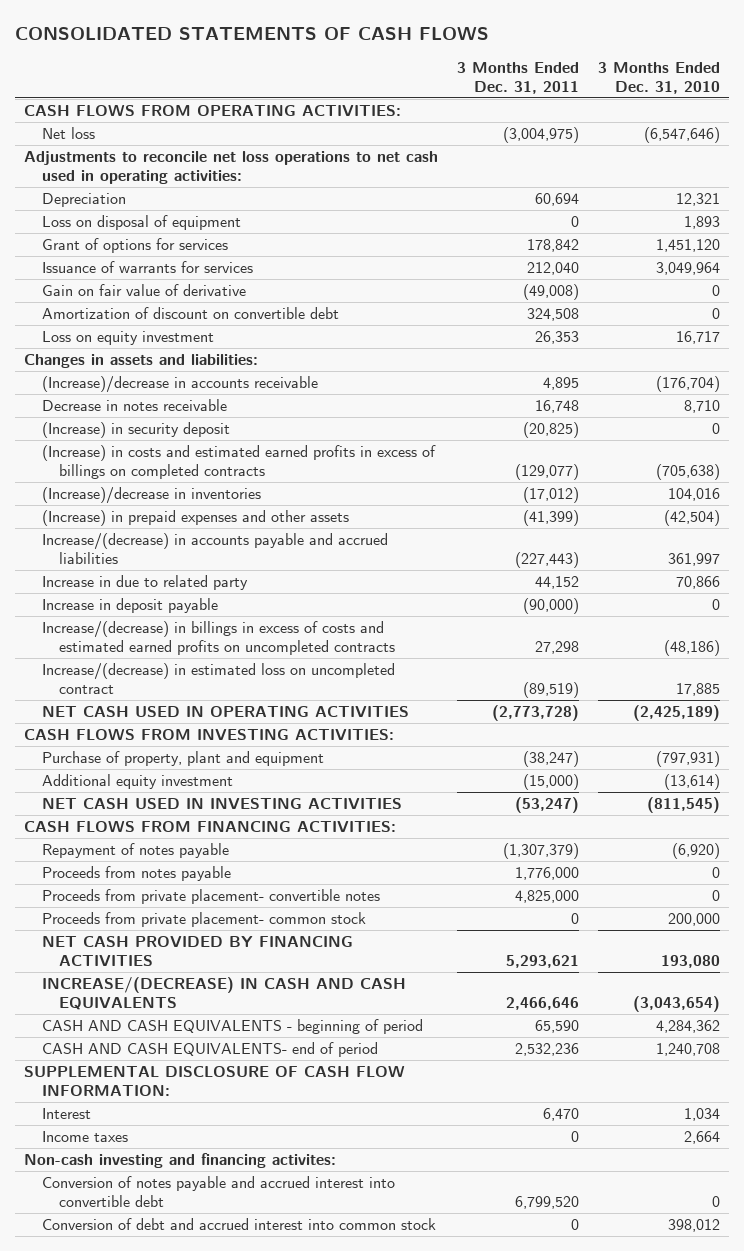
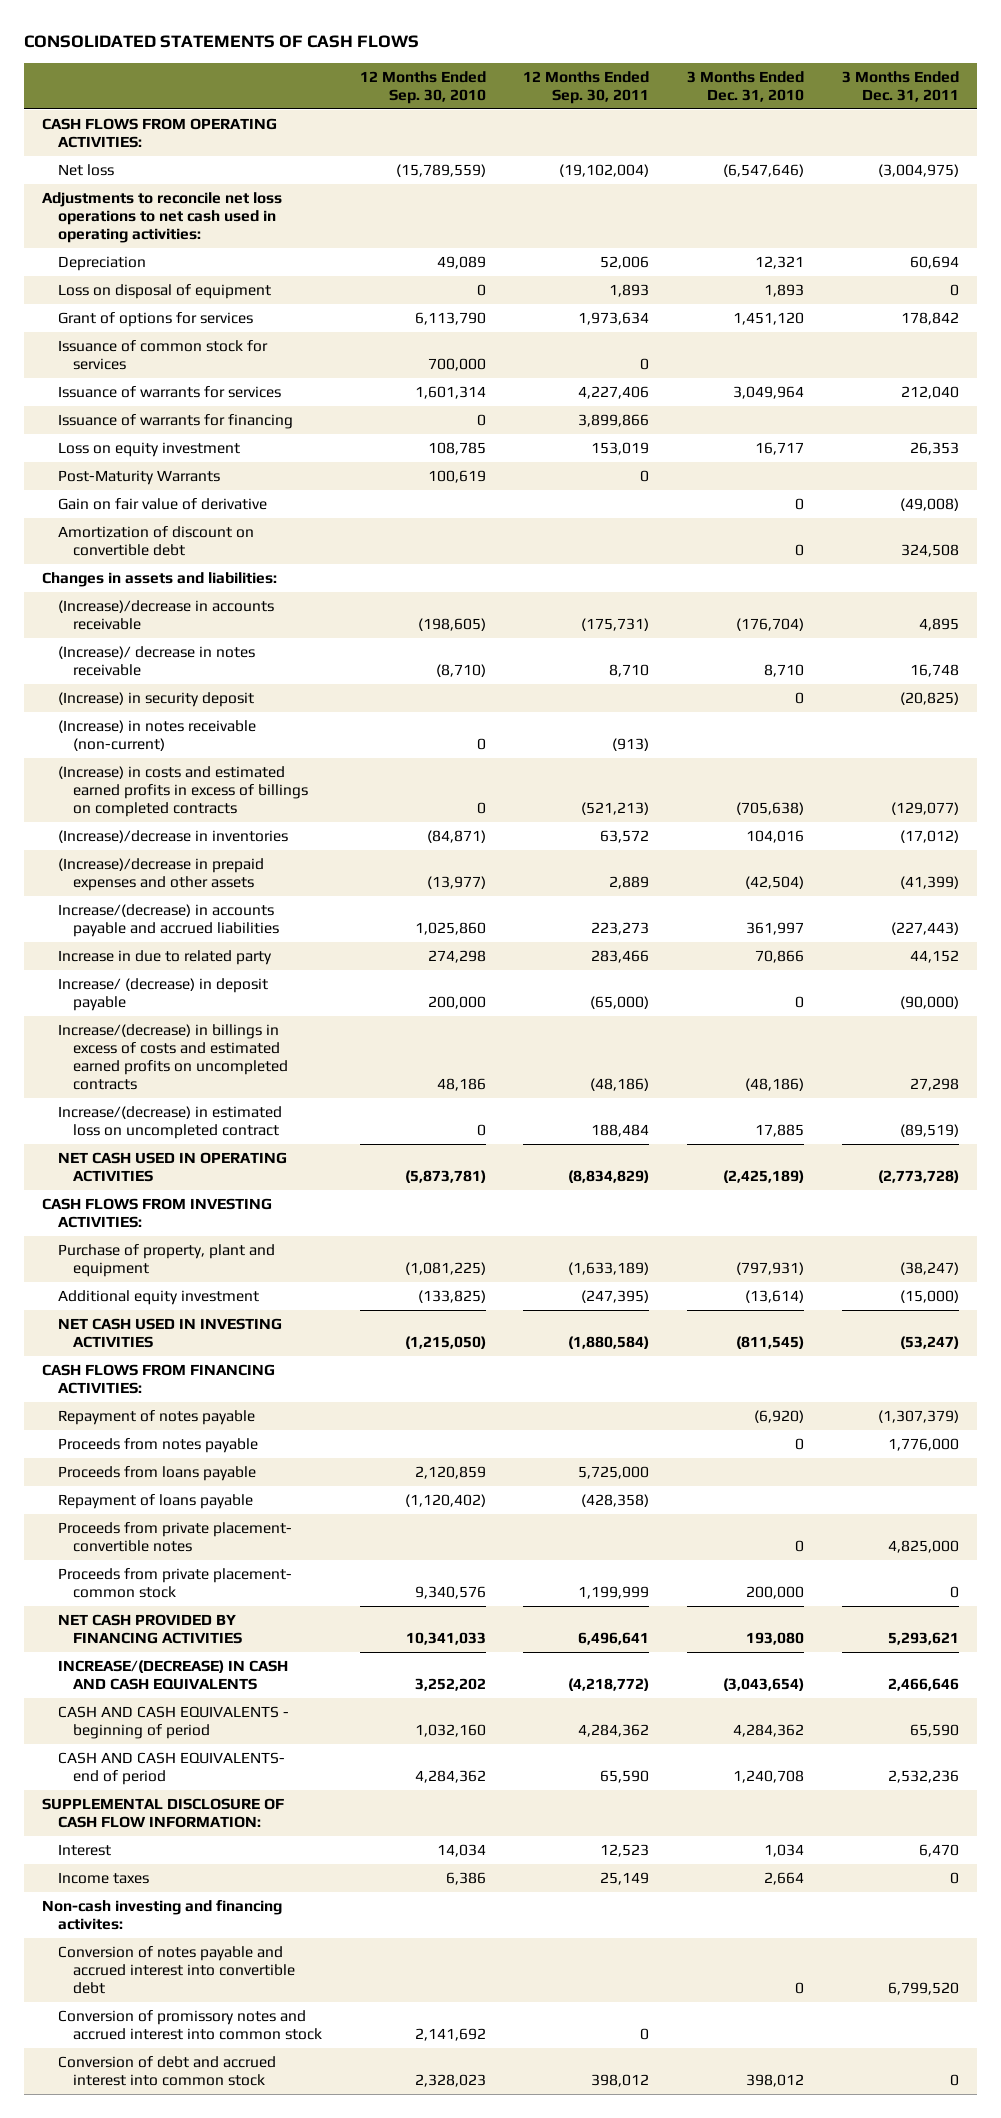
- | 3 Months Ended Dec. 31, 2011 | 3 Months Ended Dec. 31, 2010
+ | 12 Months Ended Sep. 30, 2010 | 12 Months Ended Sep. 30, 2011 | 3 Months Ended Dec. 31, 2010 | 3 Months Ended Dec. 31, 2011
+ Issuance of common stock for services | 700,000 | 0 | |
+ Issuance of warrants for financing | 0 | 3,899,866 | |
moved up: Loss on equity investment | 108,785 | 153,019 | 16,717 | 26,353
+ Post-Maturity Warrants | 100,619 | 0 | |
- Decrease in notes receivable | 16,748 | 8,710
+ (Increase)/ decrease in notes receivable | (8,710) | 8,710 | 8,710 | 16,748
+ (Increase) in notes receivable (non-current) | 0 | (913) | |
- (Increase) in prepaid expenses and other assets | (41,399) | (42,504)
+ (Increase)/decrease in prepaid expenses and other assets | (13,977) | 2,889 | (42,504) | (41,399)
- Increase in deposit payable | (90,000) | 0
+ Increase/ (decrease) in deposit payable | 200,000 | (65,000) | 0 | (90,000)
+ Proceeds from loans payable | 2,120,859 | 5,725,000 | |
+ Repayment of loans payable | (1,120,402) | (428,358) | |
+ Conversion of promissory notes and accrued interest into common stock | 2,141,692 | 0 | |

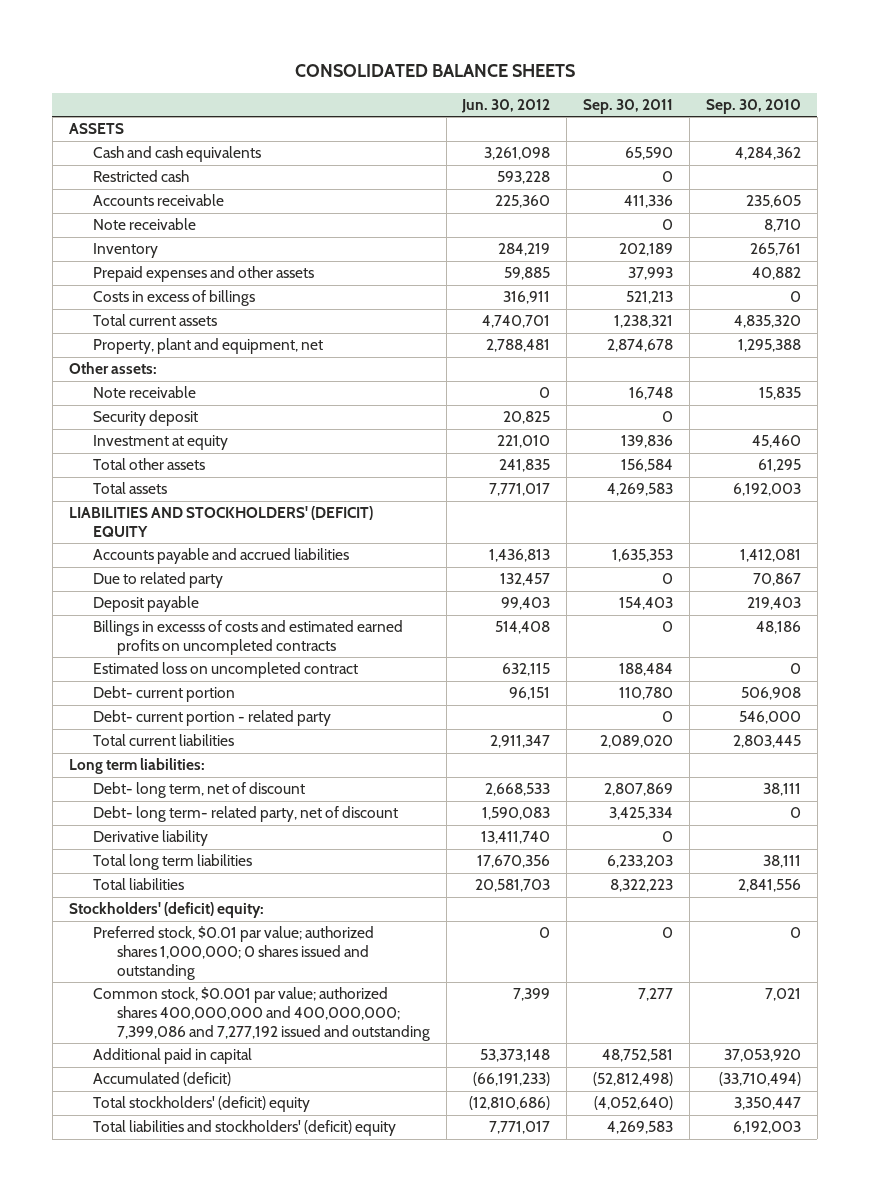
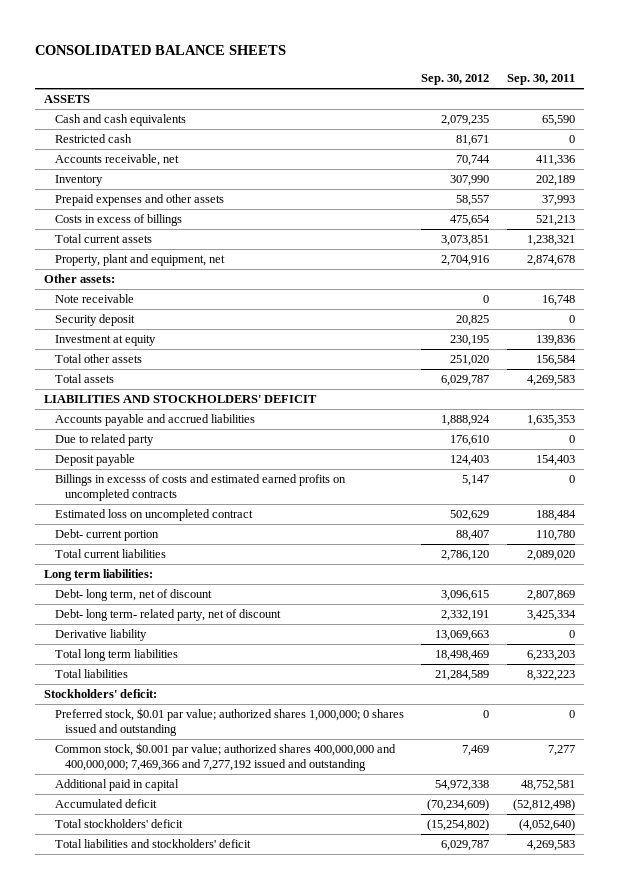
- | Jun. 30, 2012 | Sep. 30, 2011 | Sep. 30, 2010
+ | Sep. 30, 2012 | Sep. 30, 2011
- Accounts receivable | 225,360 | 411,336 | 235,605
- Note receivable | | 0 | 8,710
+ Accounts receivable, net | 70,744 | 411,336
- LIABILITIES AND STOCKHOLDERS' (DEFICIT) EQUITY
+ LIABILITIES AND STOCKHOLDERS' DEFICIT
- Debt- current portion - related party | | 0 | 546,000
- Stockholders' (deficit) equity:
+ Stockholders' deficit:
- Common stock, $0.001 par value; authorized shares 400,000,000 and 400,000,000; 7,399,086 and 7,277,192 issued and outstanding | 7,399 | 7,277 | 7,021
+ Common stock, $0.001 par value; authorized shares 400,000,000 and 400,000,000; 7,469,366 and 7,277,192 issued and outstanding | 7,469 | 7,277
- Accumulated (deficit) | (66,191,233) | (52,812,498) | (33,710,494)
- Total stockholders' (deficit) equity | (12,810,686) | (4,052,640) | 3,350,447
- Total liabilities and stockholders' (deficit) equity | 7,771,017 | 4,269,583 | 6,192,003
+ Accumulated deficit | (70,234,609) | (52,812,498)
+ Total stockholders' deficit | (15,254,802) | (4,052,640)
+ Total liabilities and stockholders' deficit | 6,029,787 | 4,269,583

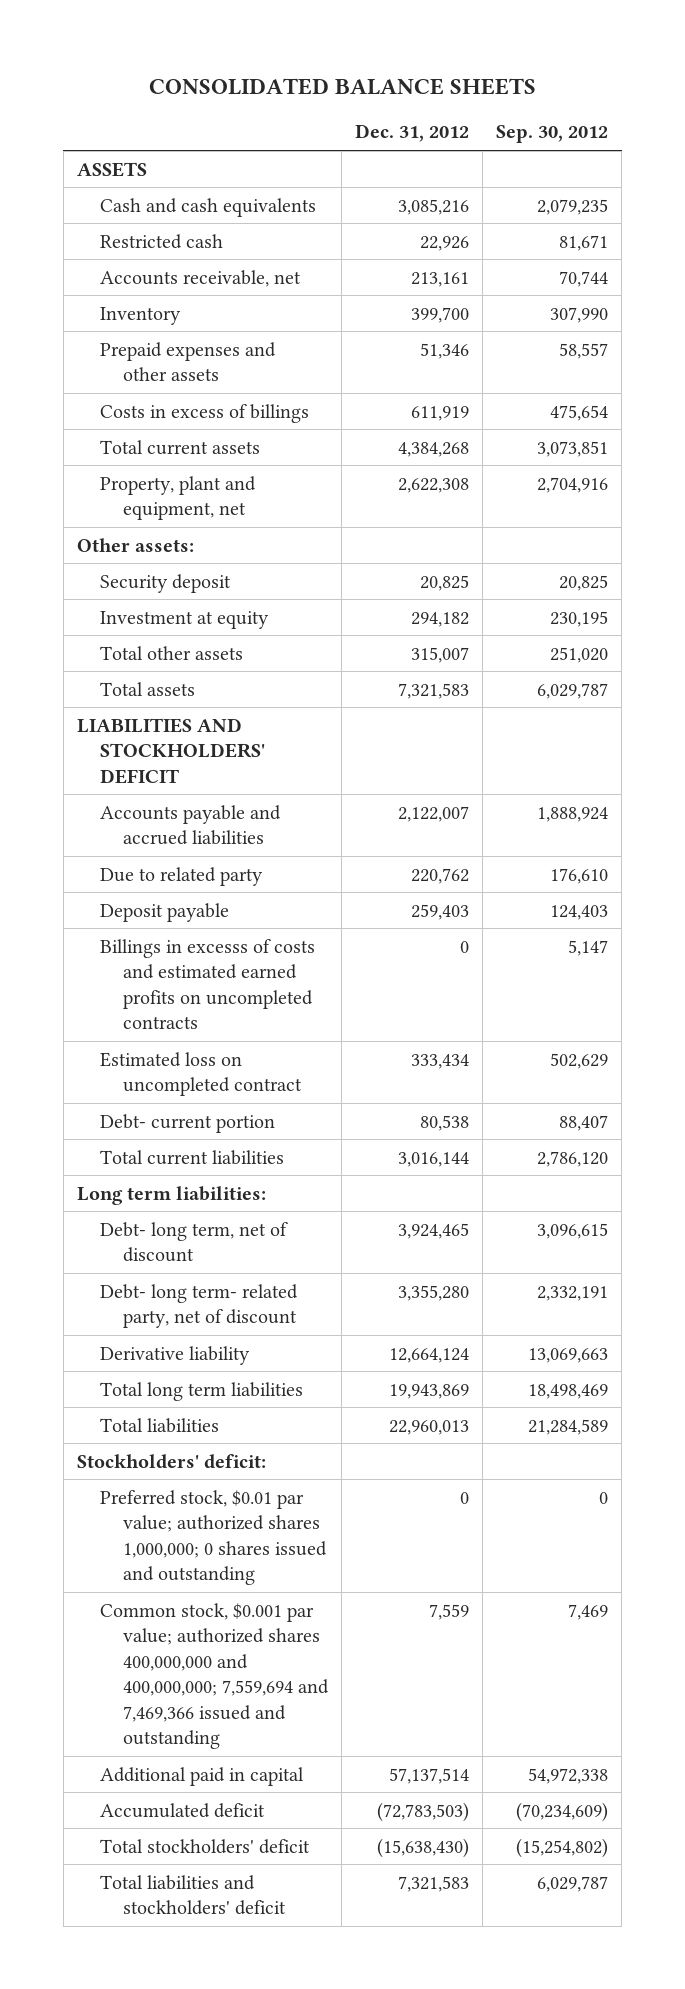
- | Sep. 30, 2012 | Sep. 30, 2011
+ | Dec. 31, 2012 | Sep. 30, 2012
- Note receivable | 0 | 16,748
- Common stock, $0.001 par value; authorized shares 400,000,000 and 400,000,000; 7,469,366 and 7,277,192 issued and outstanding | 7,469 | 7,277
+ Common stock, $0.001 par value; authorized shares 400,000,000 and 400,000,000; 7,559,694 and 7,469,366 issued and outstanding | 7,559 | 7,469

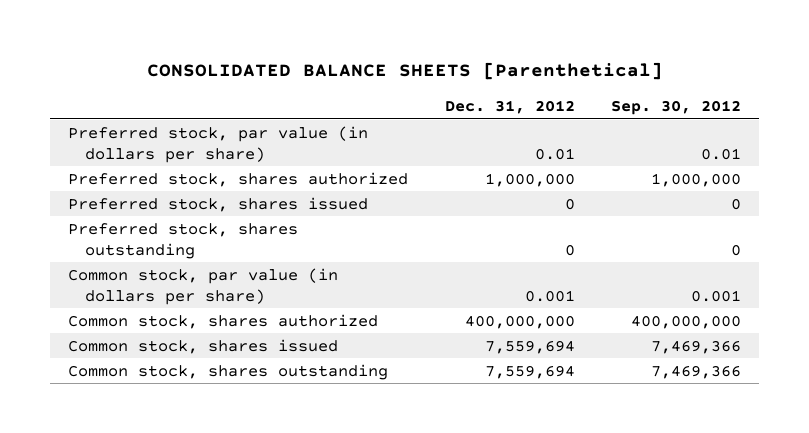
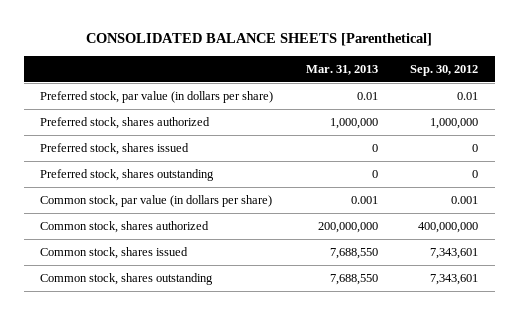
- | Dec. 31, 2012 | Sep. 30, 2012
+ | Mar. 31, 2013 | Sep. 30, 2012
- Common stock, shares issued | 7,559,694 | 7,469,366
- Common stock, shares outstanding | 7,559,694 | 7,469,366
+ Common stock, shares issued | 7,688,550 | 7,343,601
+ Common stock, shares outstanding | 7,688,550 | 7,343,601

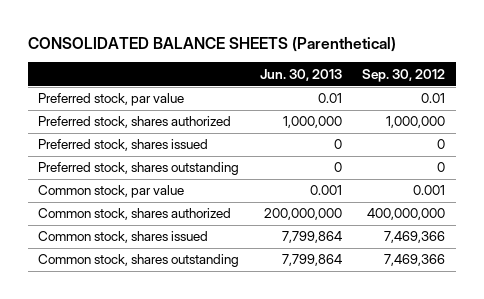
- CONSOLIDATED BALANCE SHEETS [Parenthetical]
+ CONSOLIDATED BALANCE SHEETS (Parenthetical)
- | Mar. 31, 2013 | Sep. 30, 2012
+ | Jun. 30, 2013 | Sep. 30, 2012
- Preferred stock, par value (in dollars per share) | 0.01 | 0.01
+ Preferred stock, par value | 0.01 | 0.01
- Common stock, par value (in dollars per share) | 0.001 | 0.001
+ Common stock, par value | 0.001 | 0.001
- Common stock, shares issued | 7,688,550 | 7,343,601
- Common stock, shares outstanding | 7,688,550 | 7,343,601
+ Common stock, shares issued | 7,799,864 | 7,469,366
+ Common stock, shares outstanding | 7,799,864 | 7,469,366

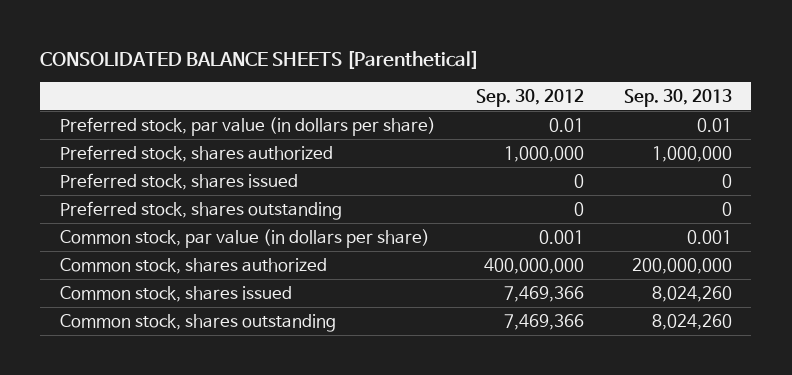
- CONSOLIDATED BALANCE SHEETS (Parenthetical)
+ CONSOLIDATED BALANCE SHEETS [Parenthetical]
- | Jun. 30, 2013 | Sep. 30, 2012
+ | Sep. 30, 2012 | Sep. 30, 2013
- Preferred stock, par value | 0.01 | 0.01
+ Preferred stock, par value (in dollars per share) | 0.01 | 0.01
- Common stock, par value | 0.001 | 0.001
+ Common stock, par value (in dollars per share) | 0.001 | 0.001

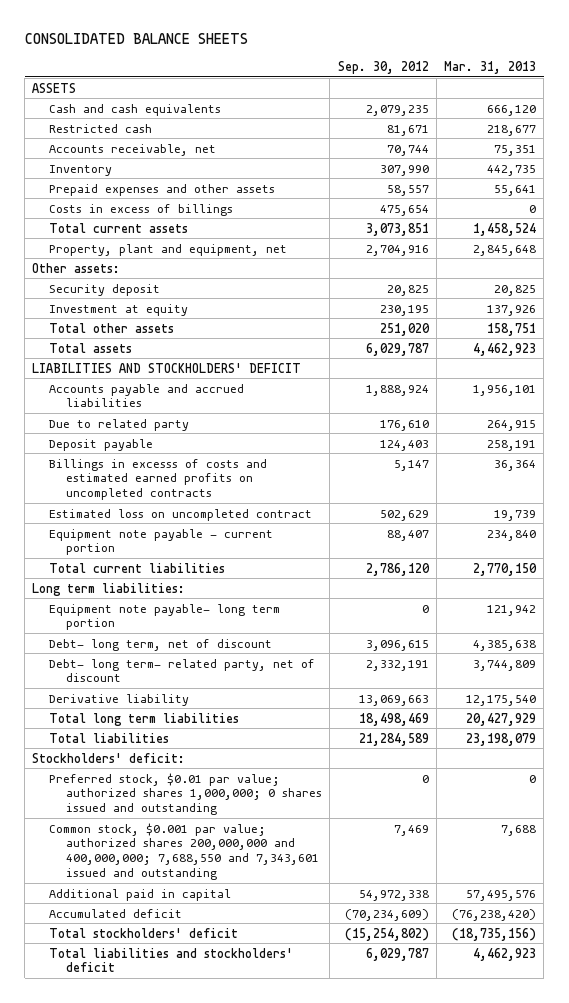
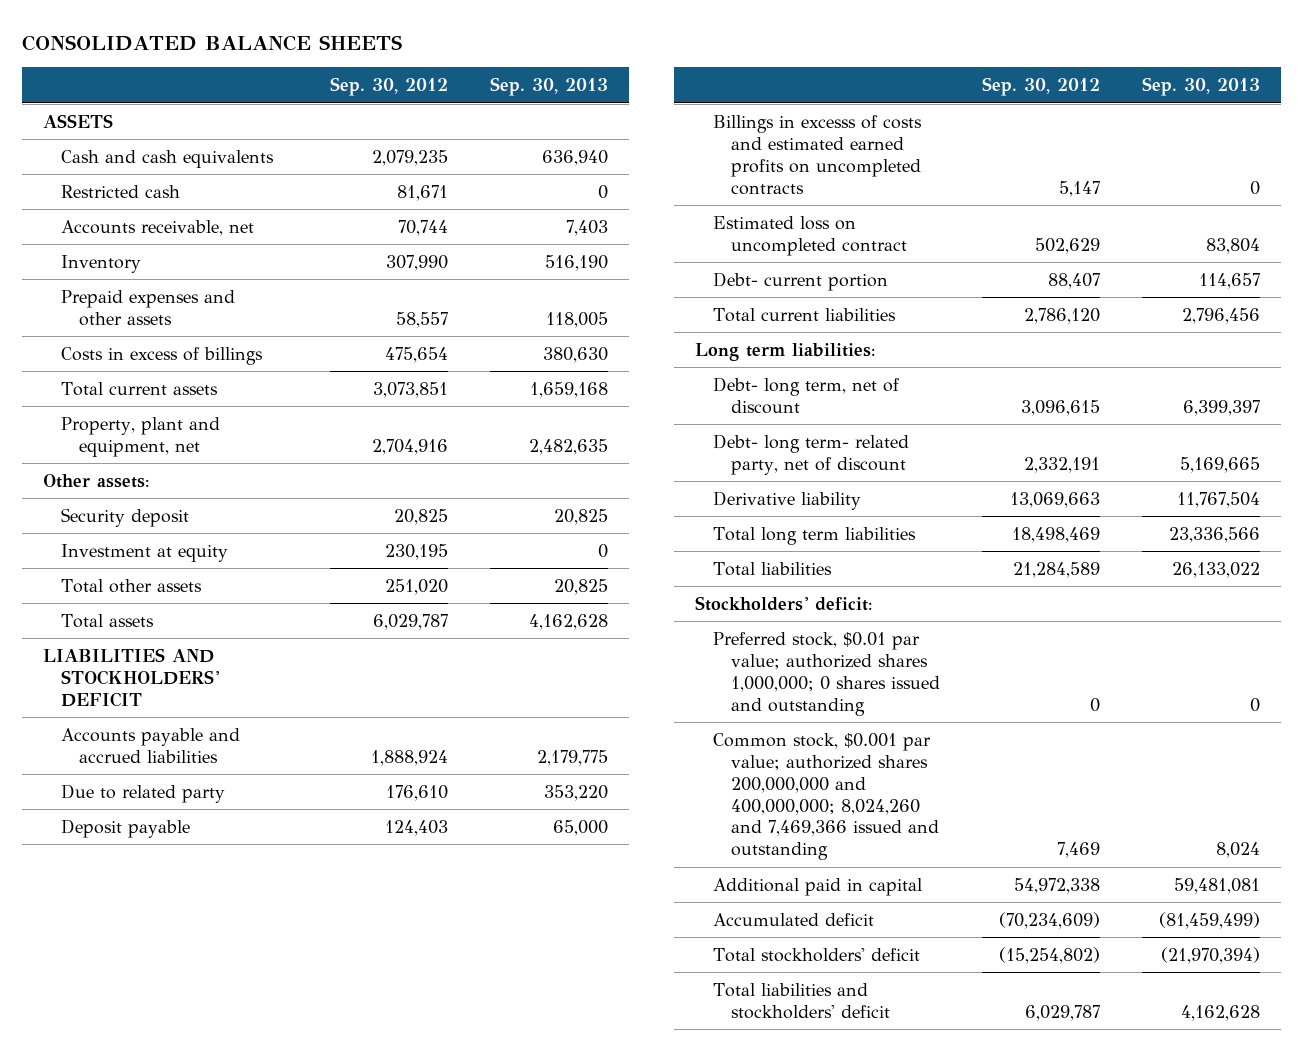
- | Sep. 30, 2012 | Mar. 31, 2013
+ | Sep. 30, 2012 | Sep. 30, 2013
- Equipment note payable - current portion | 88,407 | 234,840
+ Debt- current portion | 88,407 | 114,657
- Equipment note payable- long term portion | 0 | 121,942
- Common stock, $0.001 par value; authorized shares 200,000,000 and 400,000,000; 7,688,550 and 7,343,601 issued and outstanding | 7,469 | 7,688
+ Common stock, $0.001 par value; authorized shares 200,000,000 and 400,000,000; 8,024,260 and 7,469,366 issued and outstanding | 7,469 | 8,024

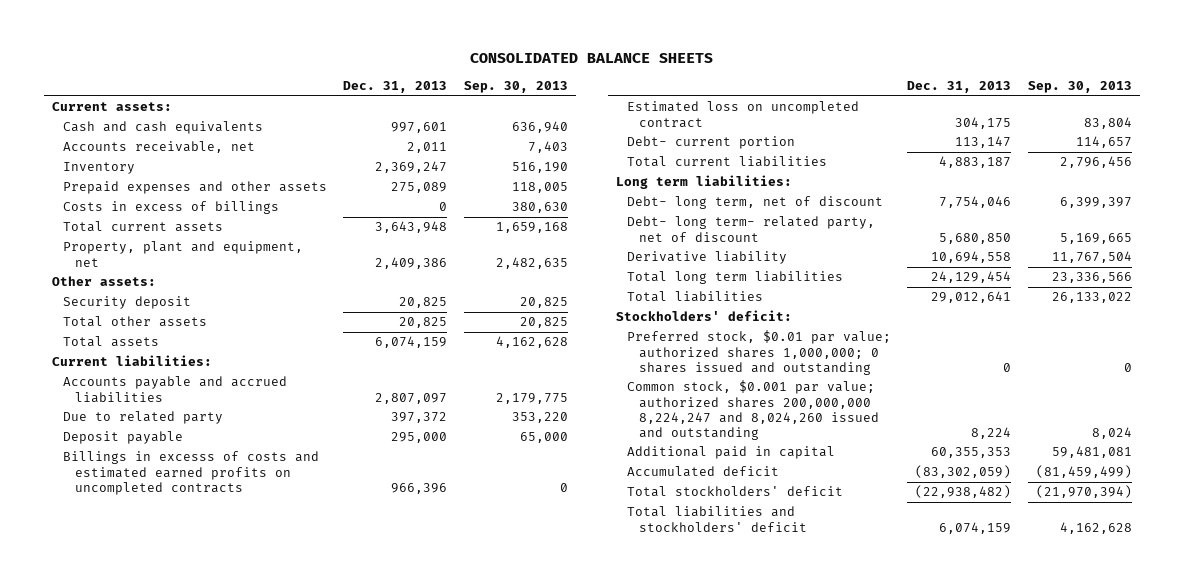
- | Sep. 30, 2012 | Sep. 30, 2013
+ | Dec. 31, 2013 | Sep. 30, 2013
- ASSETS
+ Current assets:
- Restricted cash | 81,671 | 0
- Investment at equity | 230,195 | 0
- LIABILITIES AND STOCKHOLDERS' DEFICIT
+ Current liabilities:
- Common stock, $0.001 par value; authorized shares 200,000,000 and 400,000,000; 8,024,260 and 7,469,366 issued and outstanding | 7,469 | 8,024
+ Common stock, $0.001 par value; authorized shares 200,000,000 8,224,247 and 8,024,260 issued and outstanding | 8,224 | 8,024

